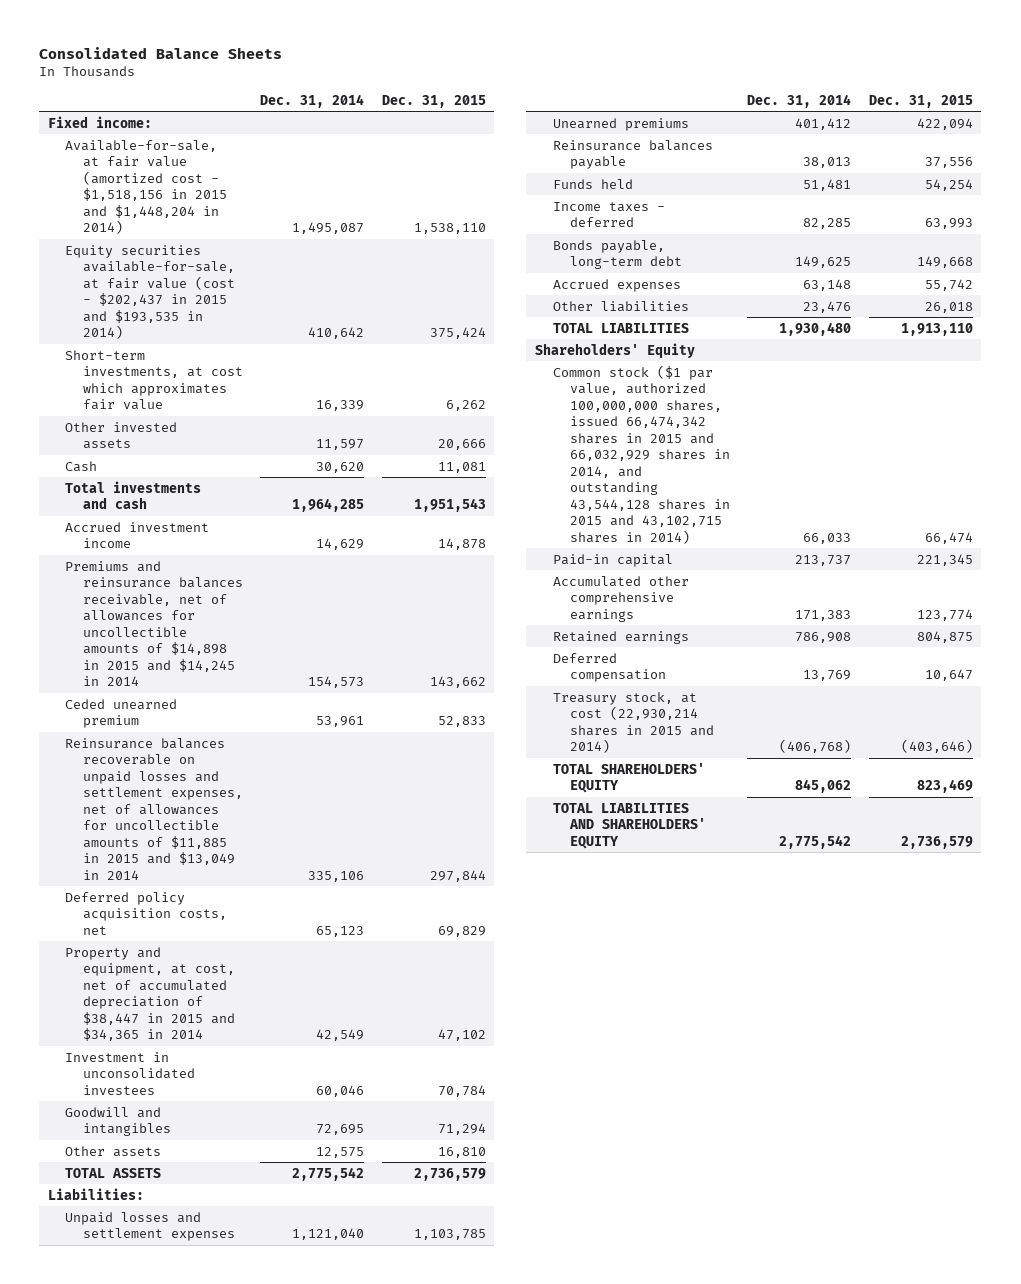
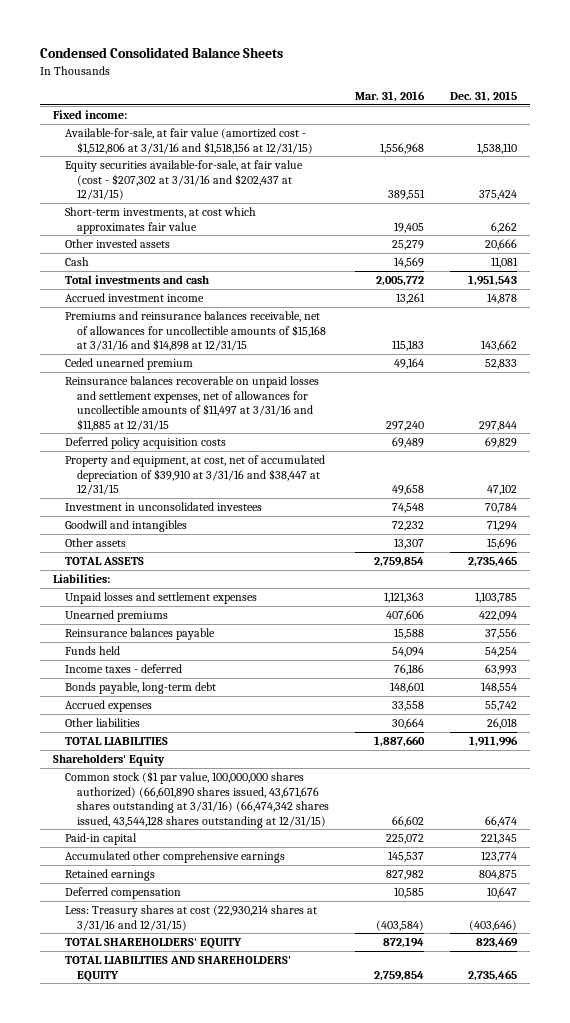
- Consolidated Balance Sheets
+ Condensed Consolidated Balance Sheets
- | Dec. 31, 2014 | Dec. 31, 2015
+ | Mar. 31, 2016 | Dec. 31, 2015
- Available-for-sale, at fair value (amortized cost - $1,518,156 in 2015 and $1,448,204 in 2014) | 1,495,087 | 1,538,110
- Equity securities available-for-sale, at fair value (cost - $202,437 in 2015 and $193,535 in 2014) | 410,642 | 375,424
+ Available-for-sale, at fair value (amortized cost - $1,512,806 at 3/31/16 and $1,518,156 at 12/31/15) | 1,556,968 | 1,538,110
+ Equity securities available-for-sale, at fair value (cost - $207,302 at 3/31/16 and $202,437 at 12/31/15) | 389,551 | 375,424
- Premiums and reinsurance balances receivable, net of allowances for uncollectible amounts of $14,898 in 2015 and $14,245 in 2014 | 154,573 | 143,662
+ Premiums and reinsurance balances receivable, net of allowances for uncollectible amounts of $15,168 at 3/31/16 and $14,898 at 12/31/15 | 115,183 | 143,662
- Reinsurance balances recoverable on unpaid losses and settlement expenses, net of allowances for uncollectible amounts of $11,885 in 2015 and $13,049 in 2014 | 335,106 | 297,844
- Deferred policy acquisition costs, net | 65,123 | 69,829
- Property and equipment, at cost, net of accumulated depreciation of $38,447 in 2015 and $34,365 in 2014 | 42,549 | 47,102
+ Reinsurance balances recoverable on unpaid losses and settlement expenses, net of allowances for uncollectible amounts of $11,497 at 3/31/16 and $11,885 at 12/31/15 | 297,240 | 297,844
+ Deferred policy acquisition costs | 69,489 | 69,829
+ Property and equipment, at cost, net of accumulated depreciation of $39,910 at 3/31/16 and $38,447 at 12/31/15 | 49,658 | 47,102
- Other assets | 12,575 | 16,810
- TOTAL ASSETS | 2,775,542 | 2,736,579
+ Other assets | 13,307 | 15,696
+ TOTAL ASSETS | 2,759,854 | 2,735,465
- Bonds payable, long-term debt | 149,625 | 149,668
+ Bonds payable, long-term debt | 148,601 | 148,554
- TOTAL LIABILITIES | 1,930,480 | 1,913,110
+ TOTAL LIABILITIES | 1,887,660 | 1,911,996
- Common stock ($1 par value, authorized 100,000,000 shares, issued 66,474,342 shares in 2015 and 66,032,929 shares in 2014, and outstanding 43,544,128 shares in 2015 and 43,102,715 shares in 2014) | 66,033 | 66,474
+ Common stock ($1 par value, 100,000,000 shares authorized) (66,601,890 shares issued, 43,671,676 shares outstanding at 3/31/16) (66,474,342 shares issued, 43,544,128 shares outstanding at 12/31/15) | 66,602 | 66,474
- Treasury stock, at cost (22,930,214 shares in 2015 and 2014) | (406,768) | (403,646)
+ Less: Treasury shares at cost (22,930,214 shares at 3/31/16 and 12/31/15) | (403,584) | (403,646)
- TOTAL LIABILITIES AND SHAREHOLDERS' EQUITY | 2,775,542 | 2,736,579
+ TOTAL LIABILITIES AND SHAREHOLDERS' EQUITY | 2,759,854 | 2,735,465

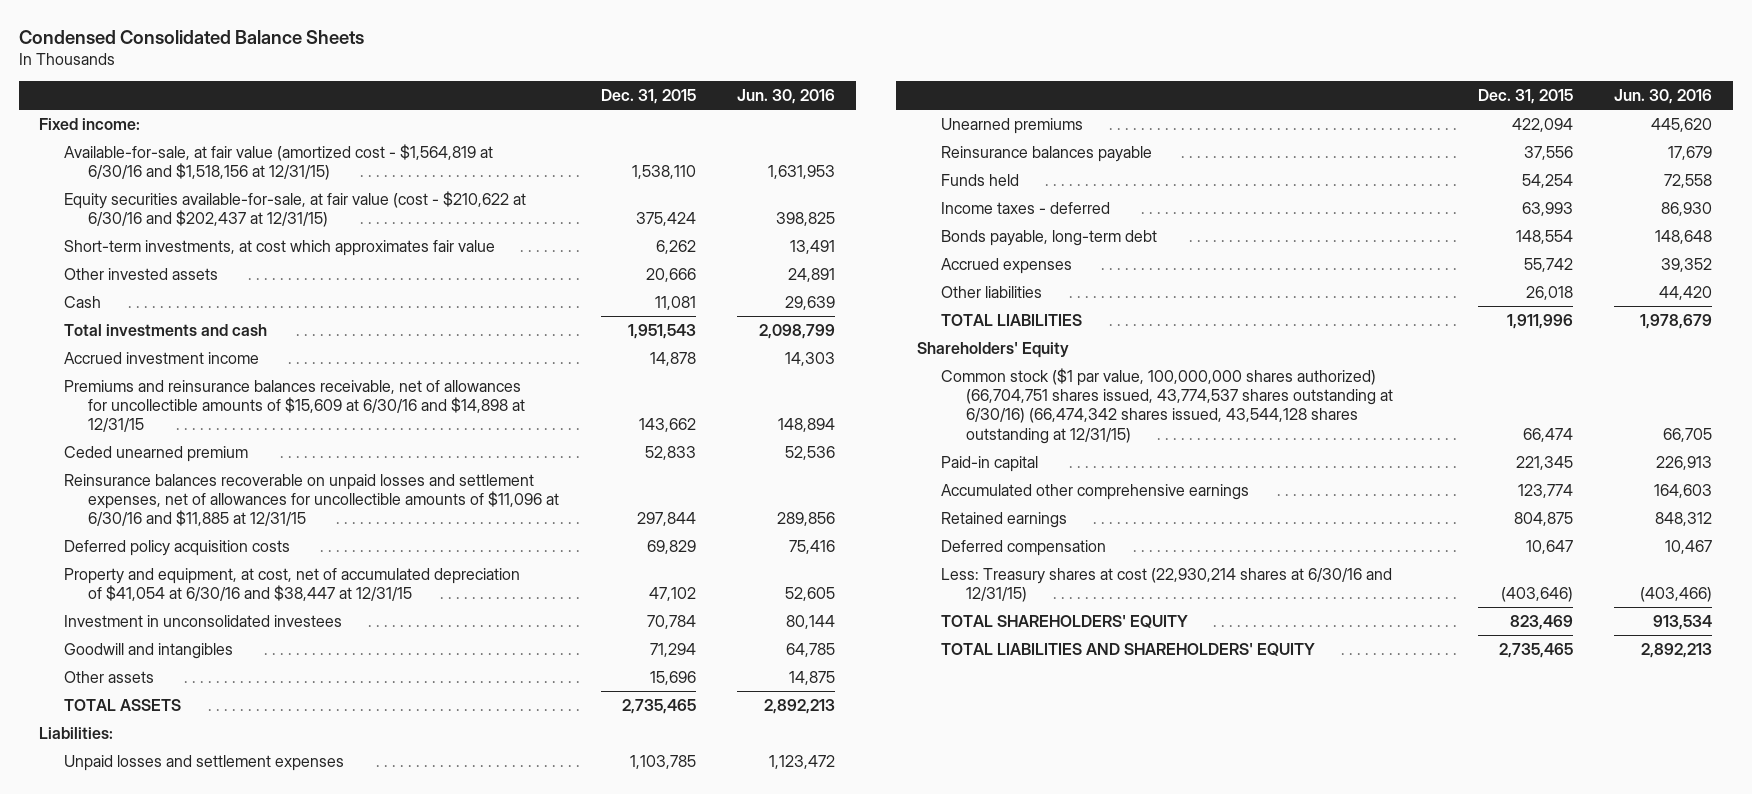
- | Mar. 31, 2016 | Dec. 31, 2015
+ | Dec. 31, 2015 | Jun. 30, 2016
- Available-for-sale, at fair value (amortized cost - $1,512,806 at 3/31/16 and $1,518,156 at 12/31/15) | 1,556,968 | 1,538,110
- Equity securities available-for-sale, at fair value (cost - $207,302 at 3/31/16 and $202,437 at 12/31/15) | 389,551 | 375,424
+ Available-for-sale, at fair value (amortized cost - $1,564,819 at 6/30/16 and $1,518,156 at 12/31/15) | 1,538,110 | 1,631,953
+ Equity securities available-for-sale, at fair value (cost - $210,622 at 6/30/16 and $202,437 at 12/31/15) | 375,424 | 398,825
- Premiums and reinsurance balances receivable, net of allowances for uncollectible amounts of $15,168 at 3/31/16 and $14,898 at 12/31/15 | 115,183 | 143,662
+ Premiums and reinsurance balances receivable, net of allowances for uncollectible amounts of $15,609 at 6/30/16 and $14,898 at 12/31/15 | 143,662 | 148,894
- Reinsurance balances recoverable on unpaid losses and settlement expenses, net of allowances for uncollectible amounts of $11,497 at 3/31/16 and $11,885 at 12/31/15 | 297,240 | 297,844
+ Reinsurance balances recoverable on unpaid losses and settlement expenses, net of allowances for uncollectible amounts of $11,096 at 6/30/16 and $11,885 at 12/31/15 | 297,844 | 289,856
- Property and equipment, at cost, net of accumulated depreciation of $39,910 at 3/31/16 and $38,447 at 12/31/15 | 49,658 | 47,102
+ Property and equipment, at cost, net of accumulated depreciation of $41,054 at 6/30/16 and $38,447 at 12/31/15 | 47,102 | 52,605
- Common stock ($1 par value, 100,000,000 shares authorized) (66,601,890 shares issued, 43,671,676 shares outstanding at 3/31/16) (66,474,342 shares issued, 43,544,128 shares outstanding at 12/31/15) | 66,602 | 66,474
+ Common stock ($1 par value, 100,000,000 shares authorized) (66,704,751 shares issued, 43,774,537 shares outstanding at 6/30/16) (66,474,342 shares issued, 43,544,128 shares outstanding at 12/31/15) | 66,474 | 66,705
- Less: Treasury shares at cost (22,930,214 shares at 3/31/16 and 12/31/15) | (403,584) | (403,646)
+ Less: Treasury shares at cost (22,930,214 shares at 6/30/16 and 12/31/15) | (403,646) | (403,466)

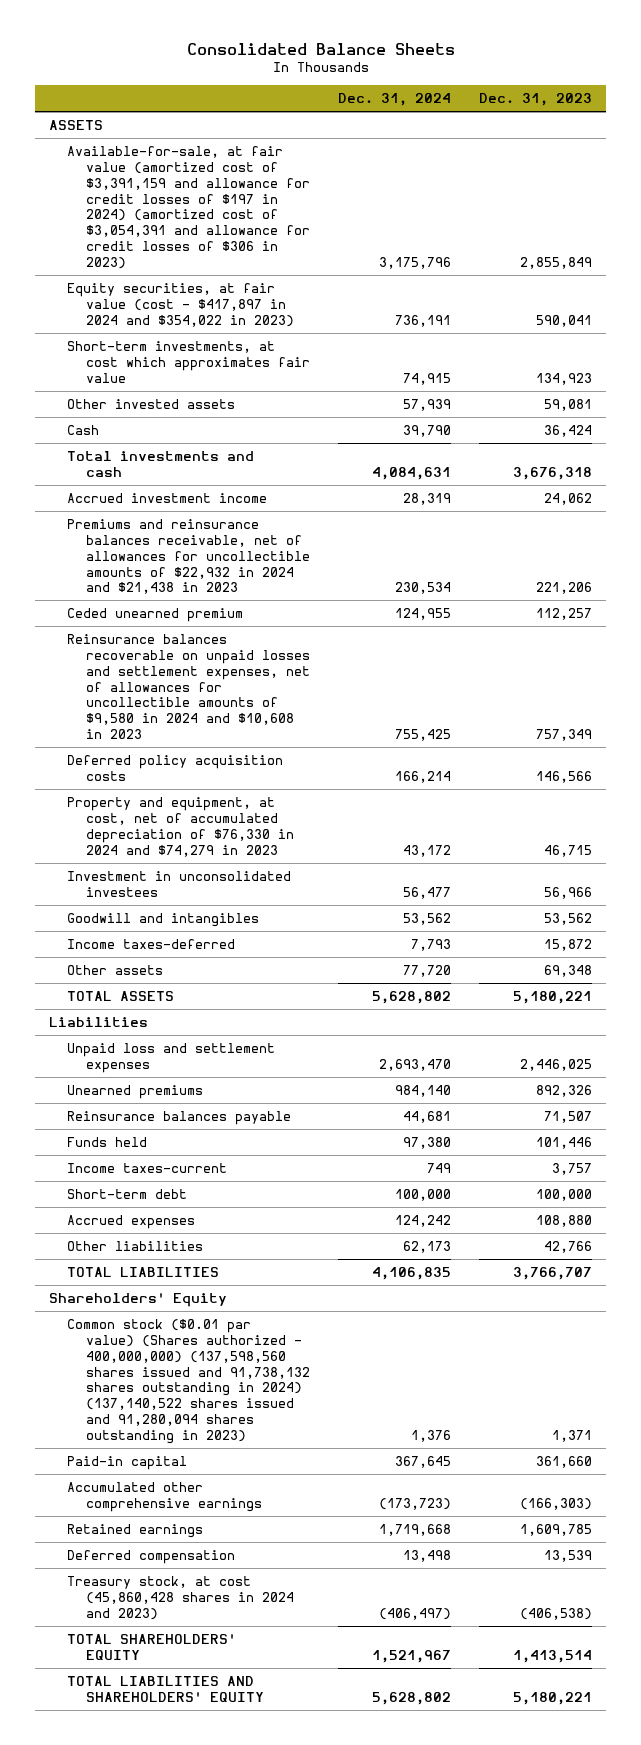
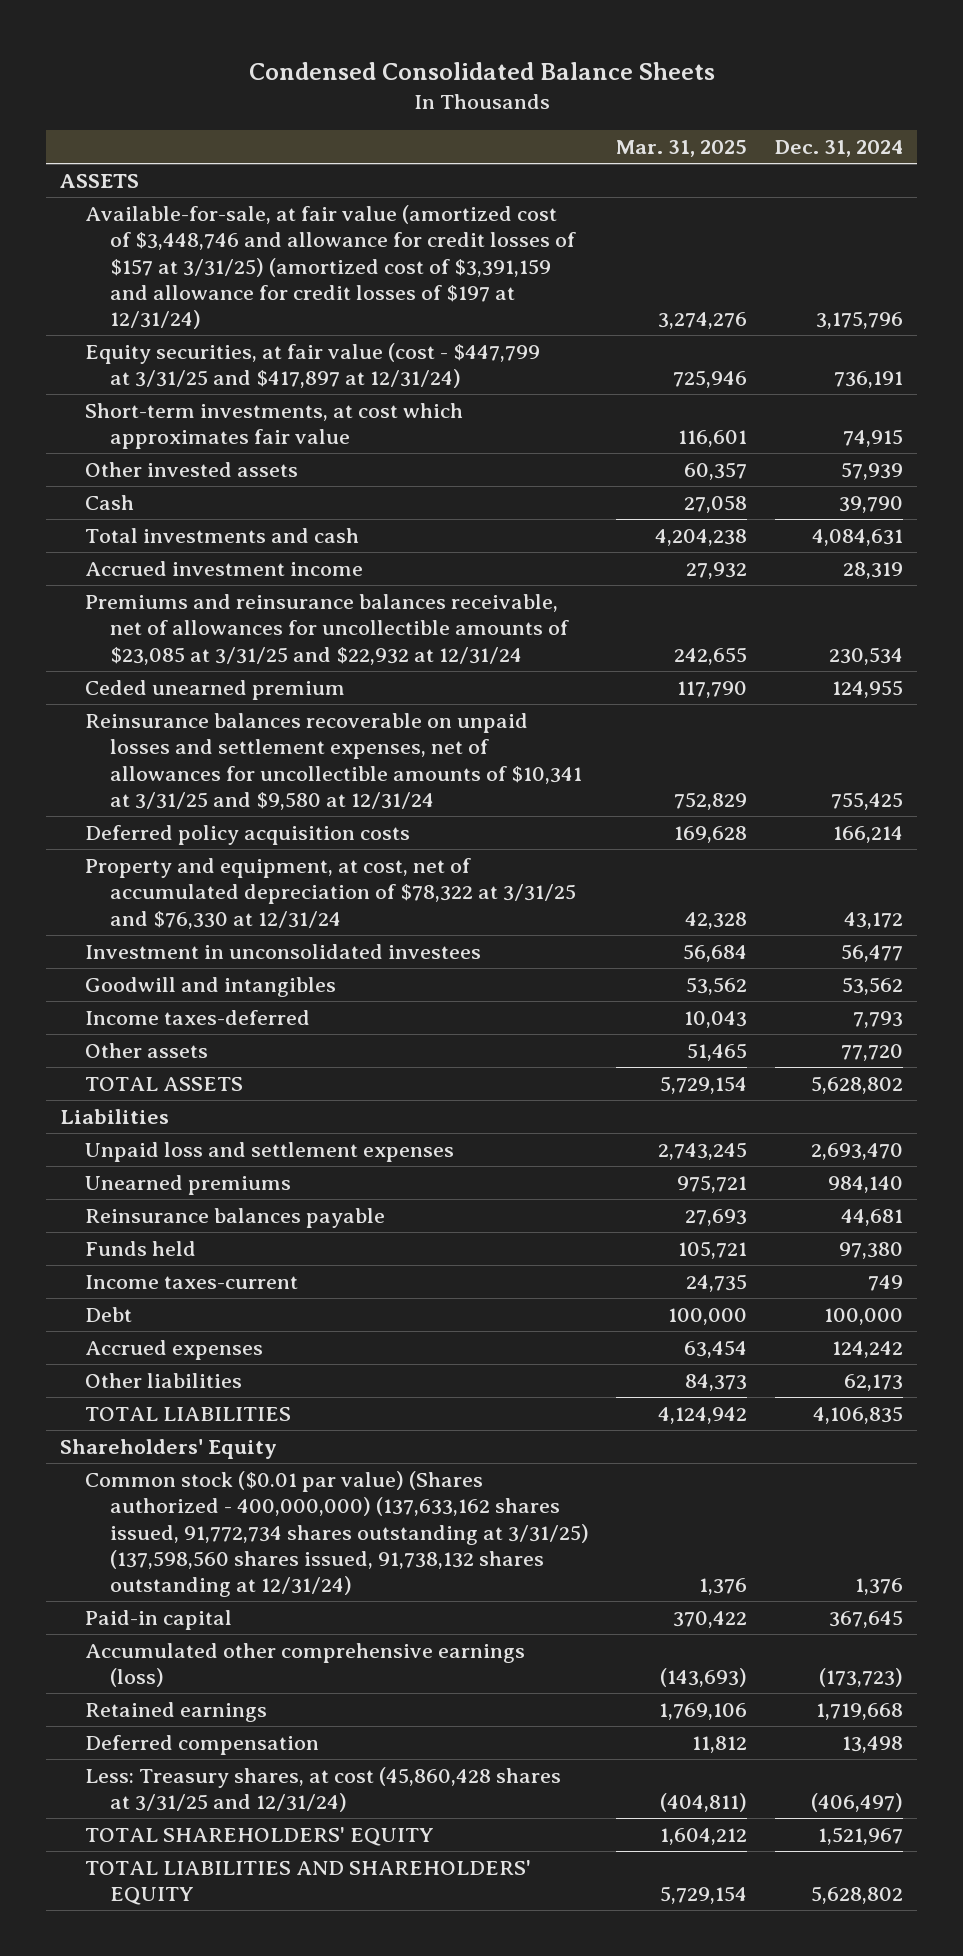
- Consolidated Balance Sheets
+ Condensed Consolidated Balance Sheets
- | Dec. 31, 2024 | Dec. 31, 2023
+ | Mar. 31, 2025 | Dec. 31, 2024
- Available-for-sale, at fair value (amortized cost of $3,391,159 and allowance for credit losses of $197 in 2024) (amortized cost of $3,054,391 and allowance for credit losses of $306 in 2023) | 3,175,796 | 2,855,849
- Equity securities, at fair value (cost - $417,897 in 2024 and $354,022 in 2023) | 736,191 | 590,041
+ Available-for-sale, at fair value (amortized cost of $3,448,746 and allowance for credit losses of $157 at 3/31/25) (amortized cost of $3,391,159 and allowance for credit losses of $197 at 12/31/24) | 3,274,276 | 3,175,796
+ Equity securities, at fair value (cost - $447,799 at 3/31/25 and $417,897 at 12/31/24) | 725,946 | 736,191
- Premiums and reinsurance balances receivable, net of allowances for uncollectible amounts of $22,932 in 2024 and $21,438 in 2023 | 230,534 | 221,206
+ Premiums and reinsurance balances receivable, net of allowances for uncollectible amounts of $23,085 at 3/31/25 and $22,932 at 12/31/24 | 242,655 | 230,534
- Reinsurance balances recoverable on unpaid losses and settlement expenses, net of allowances for uncollectible amounts of $9,580 in 2024 and $10,608 in 2023 | 755,425 | 757,349
+ Reinsurance balances recoverable on unpaid losses and settlement expenses, net of allowances for uncollectible amounts of $10,341 at 3/31/25 and $9,580 at 12/31/24 | 752,829 | 755,425
- Property and equipment, at cost, net of accumulated depreciation of $76,330 in 2024 and $74,279 in 2023 | 43,172 | 46,715
+ Property and equipment, at cost, net of accumulated depreciation of $78,322 at 3/31/25 and $76,330 at 12/31/24 | 42,328 | 43,172
- Short-term debt | 100,000 | 100,000
+ Debt | 100,000 | 100,000
- Common stock ($0.01 par value) (Shares authorized - 400,000,000) (137,598,560 shares issued and 91,738,132 shares outstanding in 2024) (137,140,522 shares issued and 91,280,094 shares outstanding in 2023) | 1,376 | 1,371
+ Common stock ($0.01 par value) (Shares authorized - 400,000,000) (137,633,162 shares issued, 91,772,734 shares outstanding at 3/31/25) (137,598,560 shares issued, 91,738,132 shares outstanding at 12/31/24) | 1,376 | 1,376
- Accumulated other comprehensive earnings | (173,723) | (166,303)
+ Accumulated other comprehensive earnings (loss) | (143,693) | (173,723)
- Treasury stock, at cost (45,860,428 shares in 2024 and 2023) | (406,497) | (406,538)
+ Less: Treasury shares, at cost (45,860,428 shares at 3/31/25 and 12/31/24) | (404,811) | (406,497)

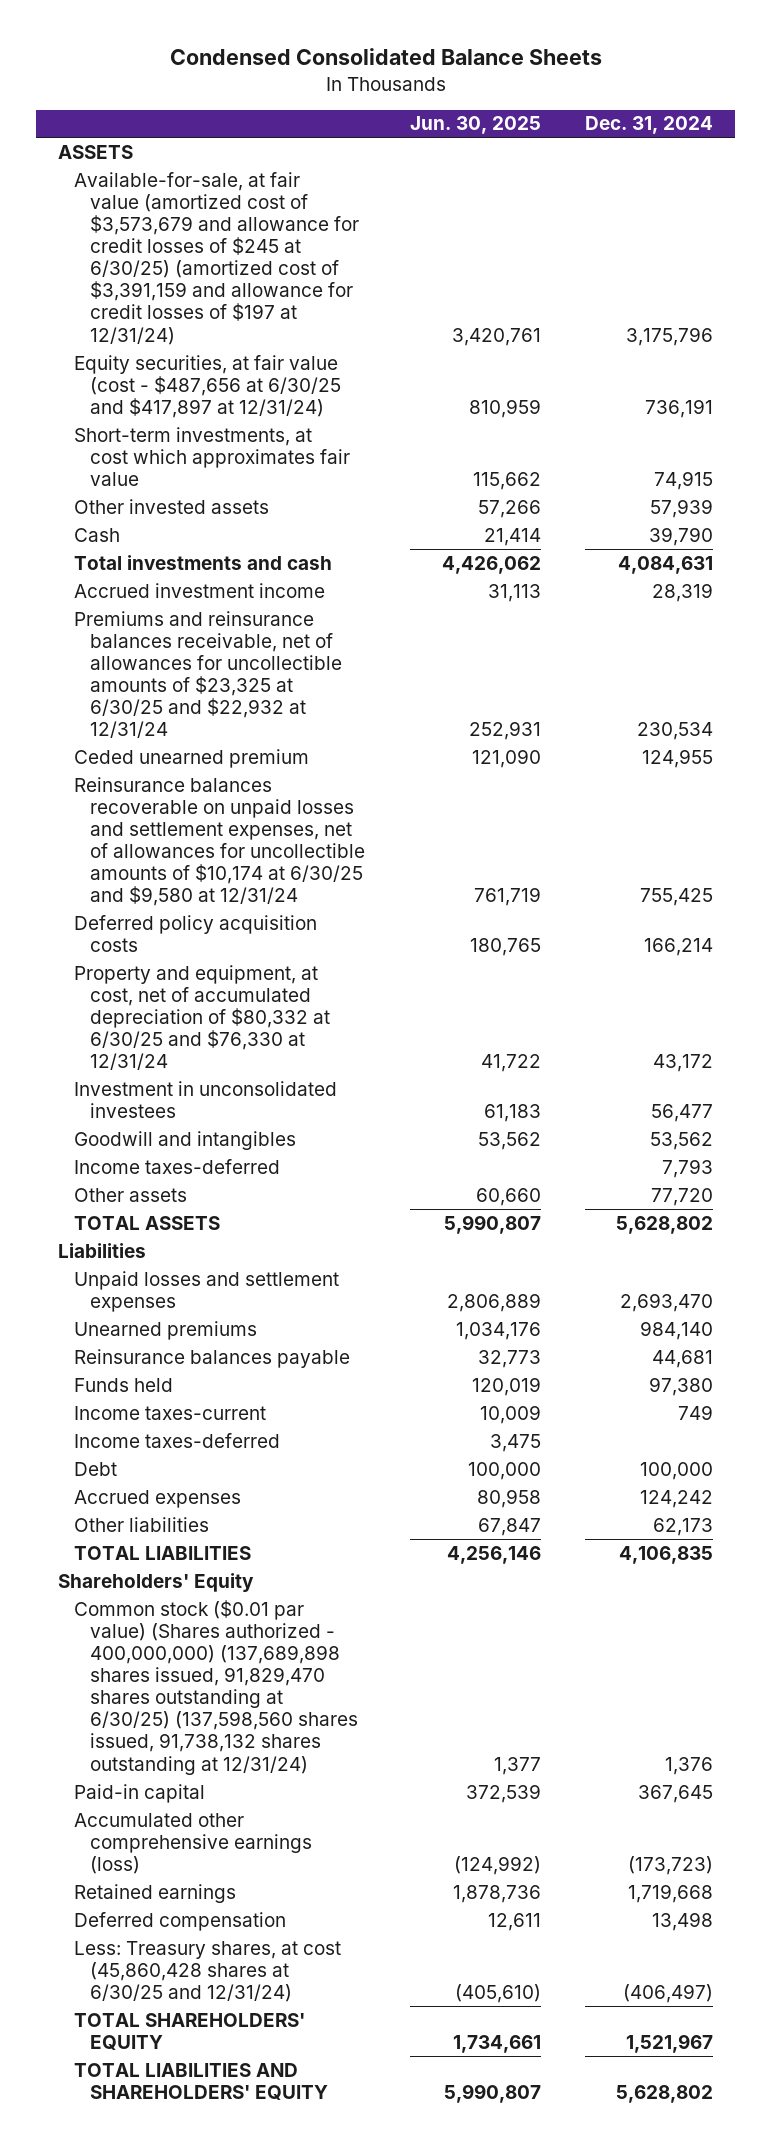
- | Mar. 31, 2025 | Dec. 31, 2024
+ | Jun. 30, 2025 | Dec. 31, 2024
- Available-for-sale, at fair value (amortized cost of $3,448,746 and allowance for credit losses of $157 at 3/31/25) (amortized cost of $3,391,159 and allowance for credit losses of $197 at 12/31/24) | 3,274,276 | 3,175,796
- Equity securities, at fair value (cost - $447,799 at 3/31/25 and $417,897 at 12/31/24) | 725,946 | 736,191
+ Available-for-sale, at fair value (amortized cost of $3,573,679 and allowance for credit losses of $245 at 6/30/25) (amortized cost of $3,391,159 and allowance for credit losses of $197 at 12/31/24) | 3,420,761 | 3,175,796
+ Equity securities, at fair value (cost - $487,656 at 6/30/25 and $417,897 at 12/31/24) | 810,959 | 736,191
- Premiums and reinsurance balances receivable, net of allowances for uncollectible amounts of $23,085 at 3/31/25 and $22,932 at 12/31/24 | 242,655 | 230,534
+ Premiums and reinsurance balances receivable, net of allowances for uncollectible amounts of $23,325 at 6/30/25 and $22,932 at 12/31/24 | 252,931 | 230,534
- Reinsurance balances recoverable on unpaid losses and settlement expenses, net of allowances for uncollectible amounts of $10,341 at 3/31/25 and $9,580 at 12/31/24 | 752,829 | 755,425
+ Reinsurance balances recoverable on unpaid losses and settlement expenses, net of allowances for uncollectible amounts of $10,174 at 6/30/25 and $9,580 at 12/31/24 | 761,719 | 755,425
- Property and equipment, at cost, net of accumulated depreciation of $78,322 at 3/31/25 and $76,330 at 12/31/24 | 42,328 | 43,172
+ Property and equipment, at cost, net of accumulated depreciation of $80,332 at 6/30/25 and $76,330 at 12/31/24 | 41,722 | 43,172
- Unpaid loss and settlement expenses | 2,743,245 | 2,693,470
+ Unpaid losses and settlement expenses | 2,806,889 | 2,693,470
+ Income taxes-deferred | 3,475 |
- Common stock ($0.01 par value) (Shares authorized - 400,000,000) (137,633,162 shares issued, 91,772,734 shares outstanding at 3/31/25) (137,598,560 shares issued, 91,738,132 shares outstanding at 12/31/24) | 1,376 | 1,376
+ Common stock ($0.01 par value) (Shares authorized - 400,000,000) (137,689,898 shares issued, 91,829,470 shares outstanding at 6/30/25) (137,598,560 shares issued, 91,738,132 shares outstanding at 12/31/24) | 1,377 | 1,376
- Less: Treasury shares, at cost (45,860,428 shares at 3/31/25 and 12/31/24) | (404,811) | (406,497)
+ Less: Treasury shares, at cost (45,860,428 shares at 6/30/25 and 12/31/24) | (405,610) | (406,497)

